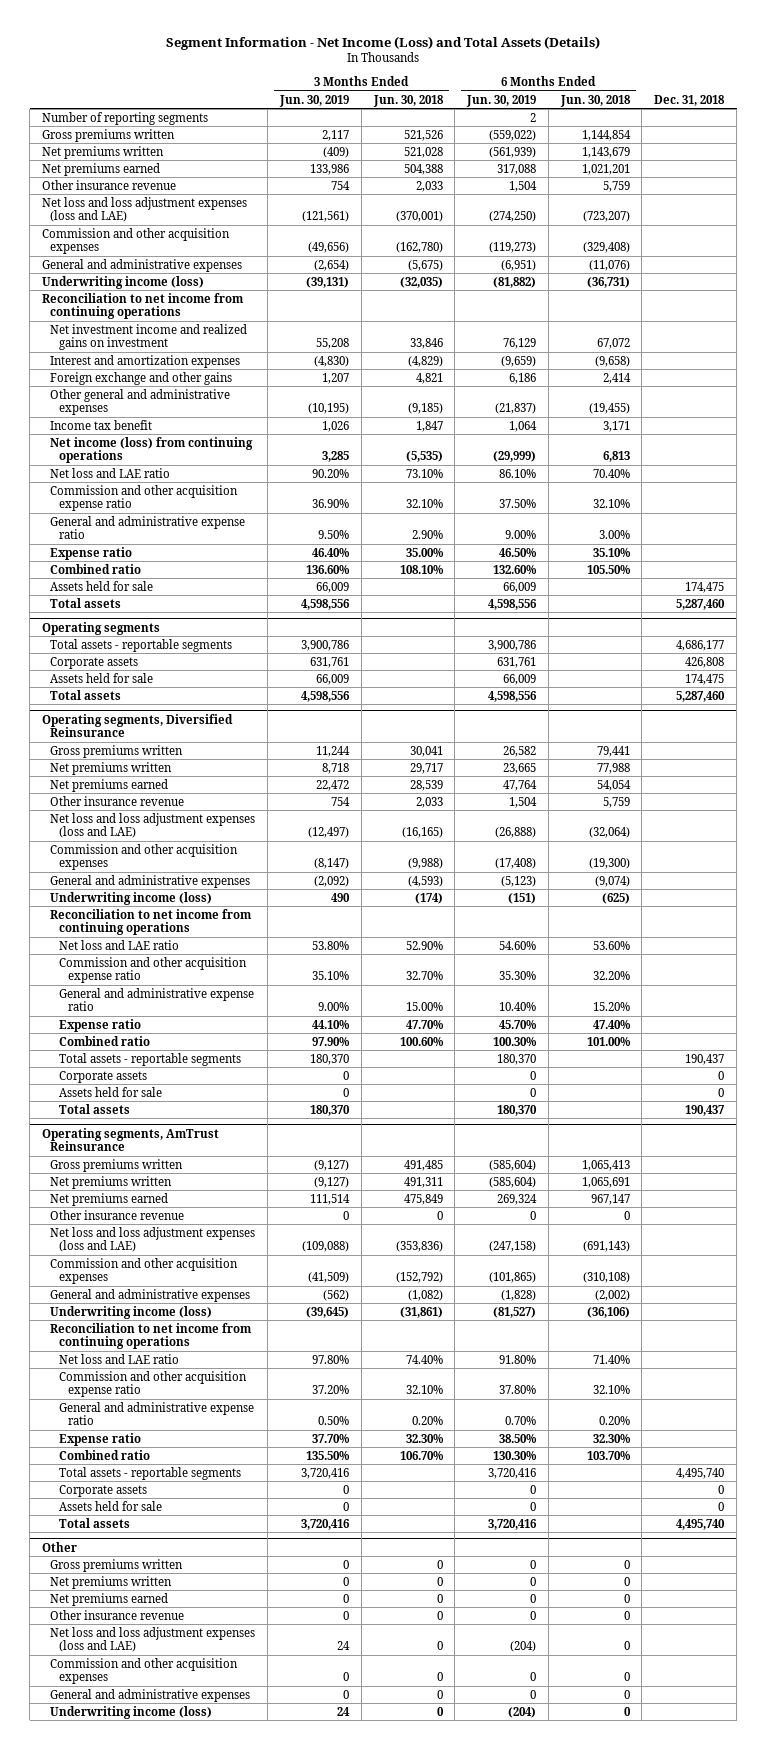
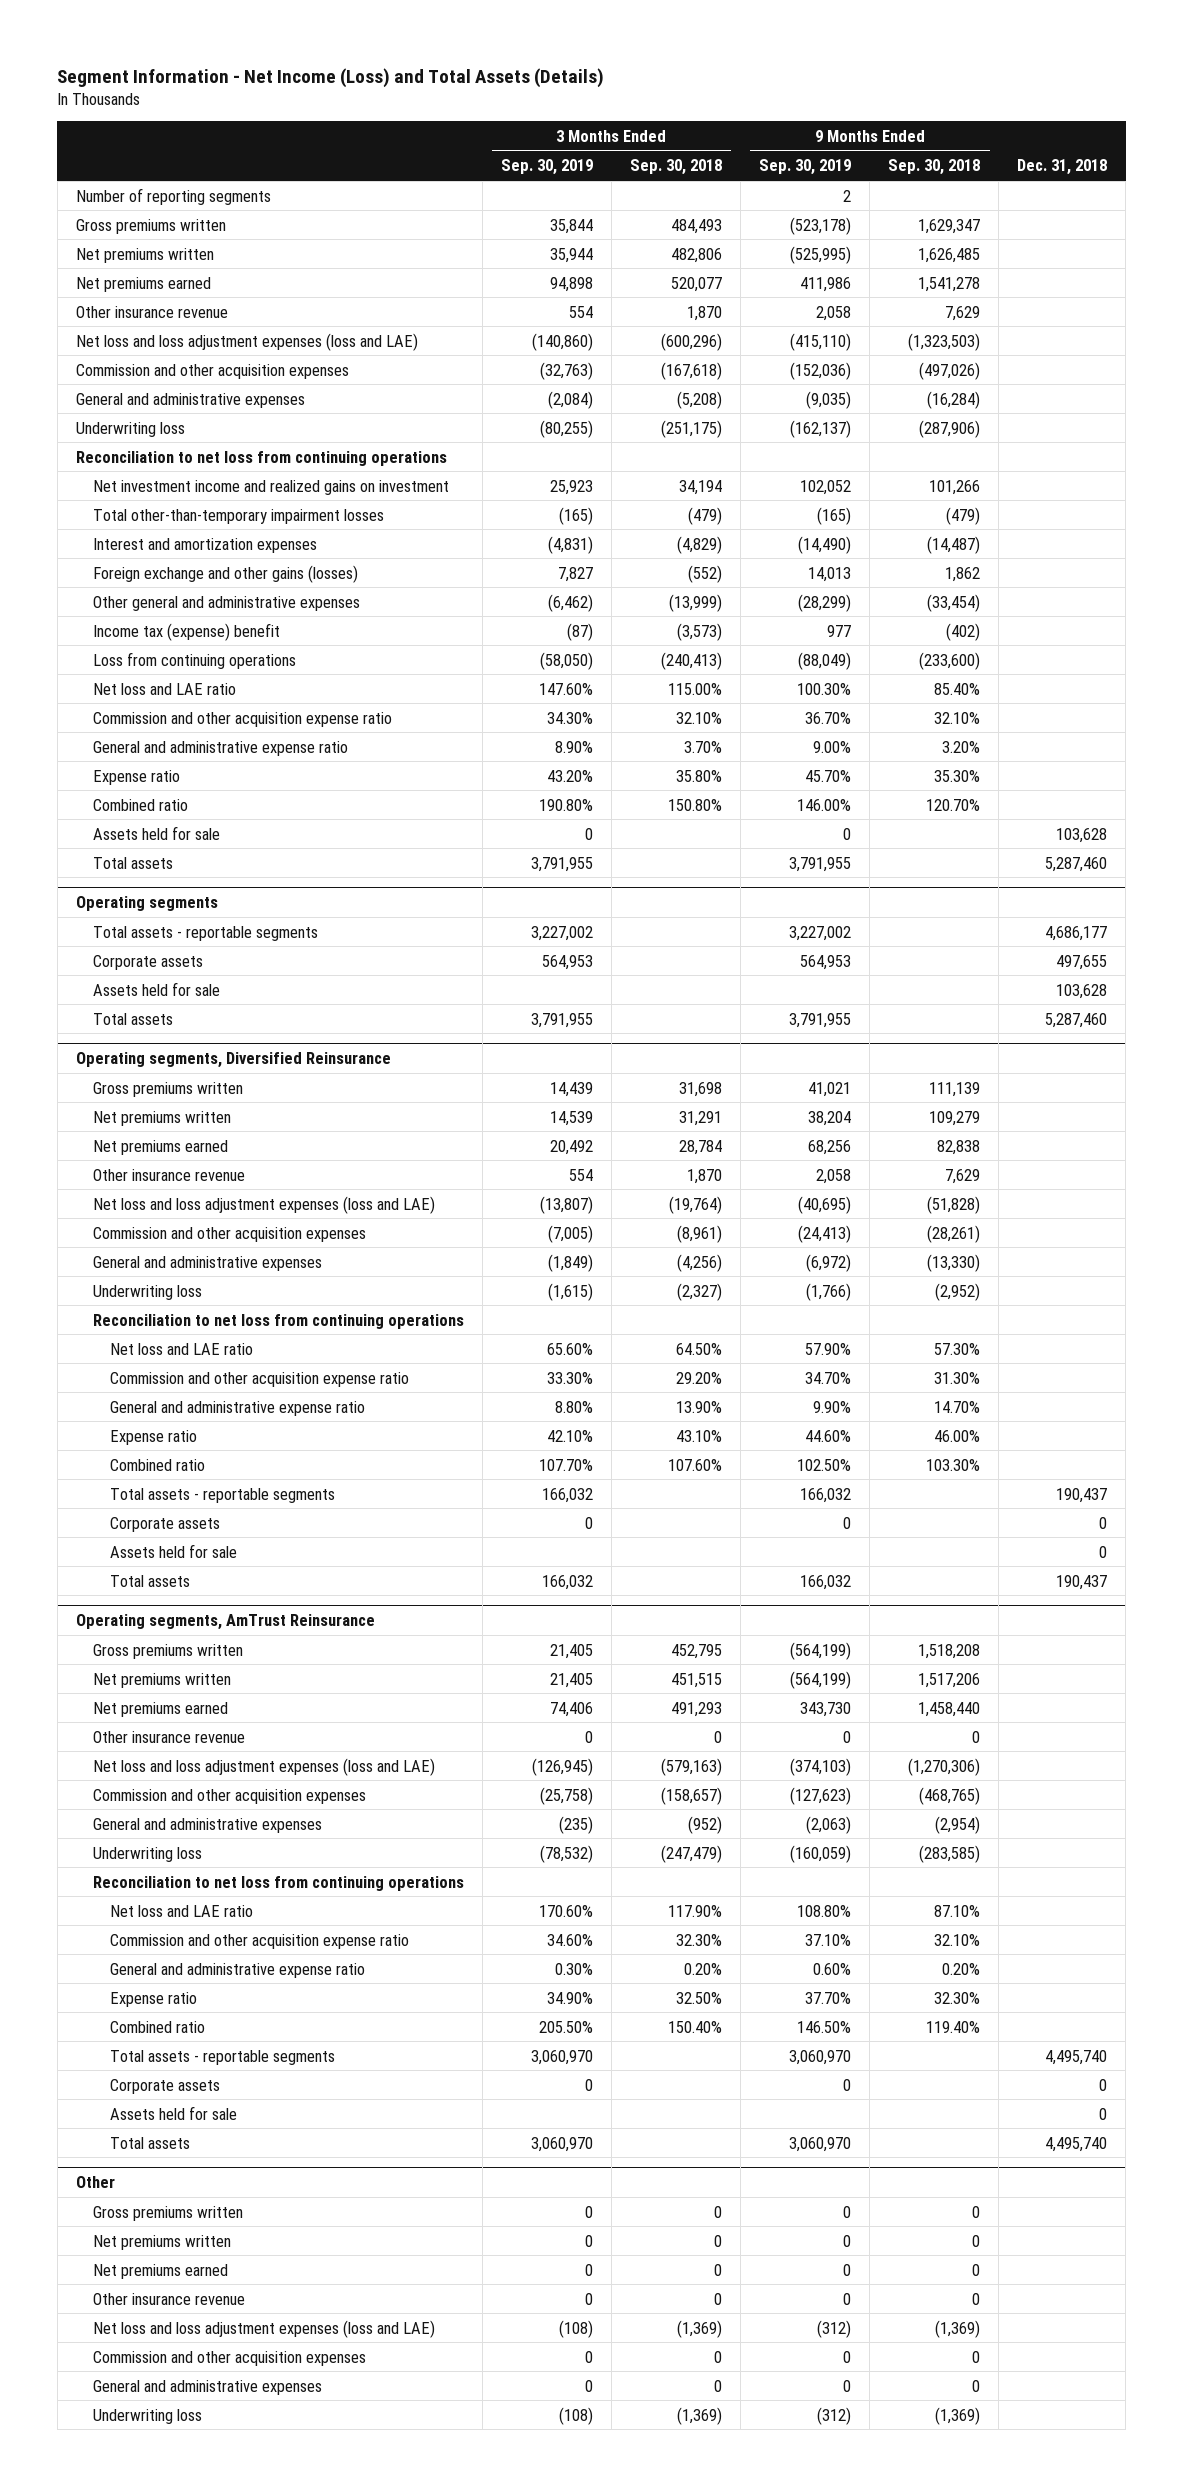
- | 3 Months Ended Jun. 30, 2019 | 3 Months Ended Jun. 30, 2018 | 6 Months Ended Jun. 30, 2019 | 6 Months Ended Jun. 30, 2018 | Dec. 31, 2018
+ | 3 Months Ended Sep. 30, 2019 | 3 Months Ended Sep. 30, 2018 | 9 Months Ended Sep. 30, 2019 | 9 Months Ended Sep. 30, 2018 | Dec. 31, 2018
- Underwriting income (loss) | (39,131) | (32,035) | (81,882) | (36,731) |
- Reconciliation to net income from continuing operations
+ Underwriting loss | (80,255) | (251,175) | (162,137) | (287,906) |
+ Reconciliation to net loss from continuing operations
+ Total other-than-temporary impairment losses | (165) | (479) | (165) | (479) |
- Foreign exchange and other gains | 1,207 | 4,821 | 6,186 | 2,414 |
+ Foreign exchange and other gains (losses) | 7,827 | (552) | 14,013 | 1,862 |
- Income tax benefit | 1,026 | 1,847 | 1,064 | 3,171 |
- Net income (loss) from continuing operations | 3,285 | (5,535) | (29,999) | 6,813 |
+ Income tax (expense) benefit | (87) | (3,573) | 977 | (402) |
+ Loss from continuing operations | (58,050) | (240,413) | (88,049) | (233,600) |
- Assets held for sale | 66,009 | | 66,009 | | 174,475
+ Assets held for sale | 0 | | 0 | | 103,628
@ Operating segments
- Corporate assets | 631,761 | | 631,761 | | 426,808
- Assets held for sale | 66,009 | | 66,009 | | 174,475
+ Corporate assets | 564,953 | | 564,953 | | 497,655
+ Assets held for sale | | | | | 103,628
@ Operating segments, Diversified Reinsurance
- Underwriting income (loss) | 490 | (174) | (151) | (625) |
- Reconciliation to net income from continuing operations
+ Underwriting loss | (1,615) | (2,327) | (1,766) | (2,952) |
+ Reconciliation to net loss from continuing operations
@ Operating segments, AmTrust Reinsurance
- Underwriting income (loss) | (39,645) | (31,861) | (81,527) | (36,106) |
- Reconciliation to net income from continuing operations
+ Underwriting loss | (78,532) | (247,479) | (160,059) | (283,585) |
+ Reconciliation to net loss from continuing operations
@ Other
- Underwriting income (loss) | 24 | 0 | (204) | 0 |
+ Underwriting loss | (108) | (1,369) | (312) | (1,369) |

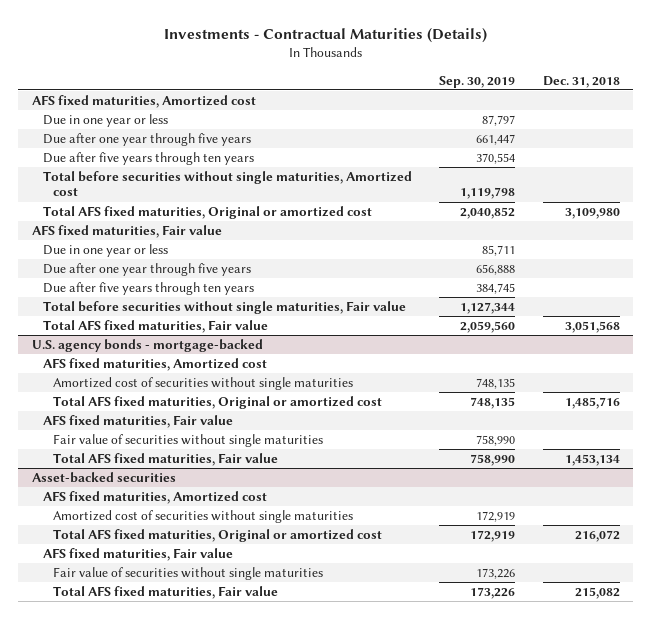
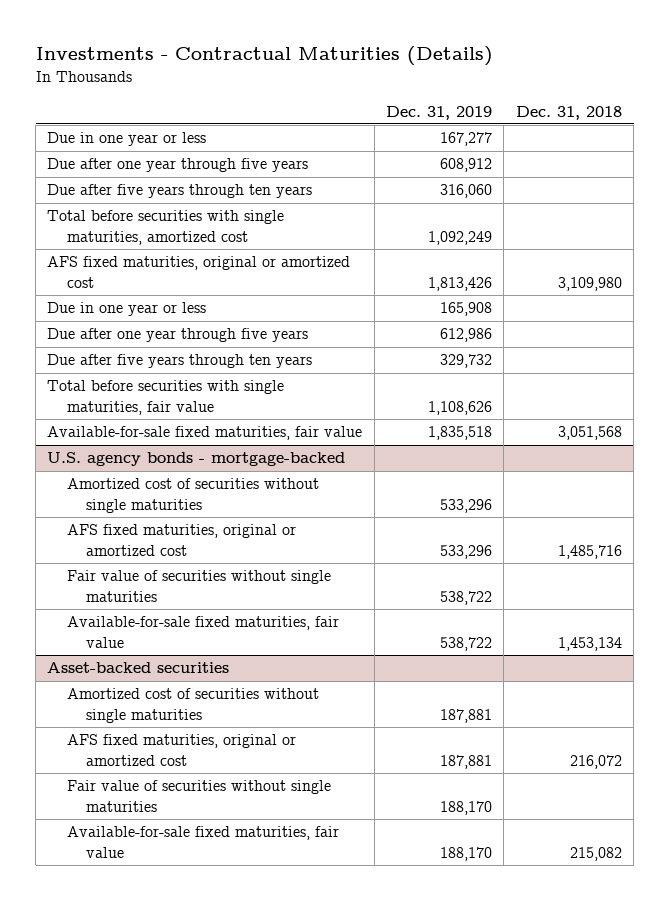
- | Sep. 30, 2019 | Dec. 31, 2018
+ | Dec. 31, 2019 | Dec. 31, 2018
- AFS fixed maturities, Amortized cost
- Total before securities without single maturities, Amortized cost | 1,119,798 |
- Total AFS fixed maturities, Original or amortized cost | 2,040,852 | 3,109,980
- AFS fixed maturities, Fair value
+ Total before securities with single maturities, amortized cost | 1,092,249 |
+ AFS fixed maturities, original or amortized cost | 1,813,426 | 3,109,980
- Total before securities without single maturities, Fair value | 1,127,344 |
- Total AFS fixed maturities, Fair value | 2,059,560 | 3,051,568
+ Total before securities with single maturities, fair value | 1,108,626 |
+ Available-for-sale fixed maturities, fair value | 1,835,518 | 3,051,568
@ U.S. agency bonds - mortgage-backed
- AFS fixed maturities, Amortized cost
- Total AFS fixed maturities, Original or amortized cost | 748,135 | 1,485,716
- AFS fixed maturities, Fair value
+ AFS fixed maturities, original or amortized cost | 533,296 | 1,485,716
- Total AFS fixed maturities, Fair value | 758,990 | 1,453,134
+ Available-for-sale fixed maturities, fair value | 538,722 | 1,453,134
@ Asset-backed securities
- AFS fixed maturities, Amortized cost
- Total AFS fixed maturities, Original or amortized cost | 172,919 | 216,072
- AFS fixed maturities, Fair value
+ AFS fixed maturities, original or amortized cost | 187,881 | 216,072
- Total AFS fixed maturities, Fair value | 173,226 | 215,082
+ Available-for-sale fixed maturities, fair value | 188,170 | 215,082

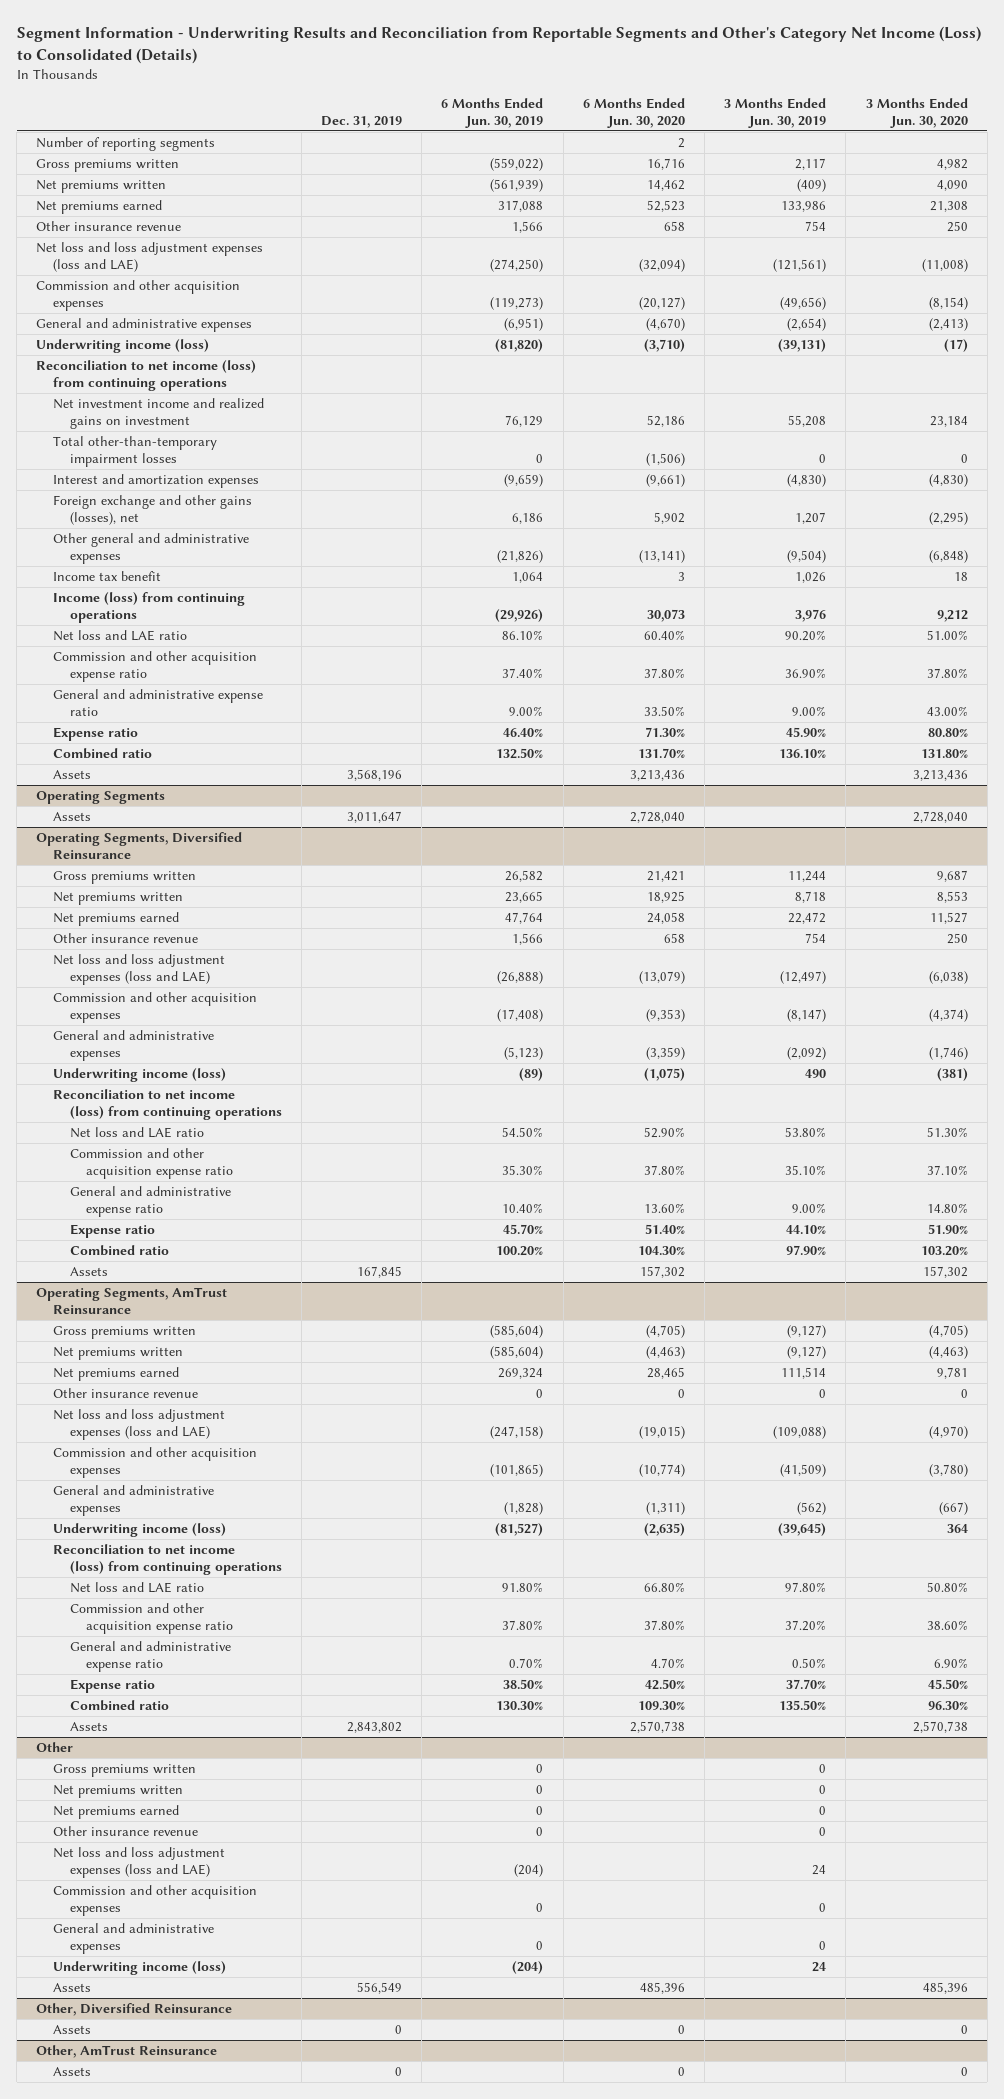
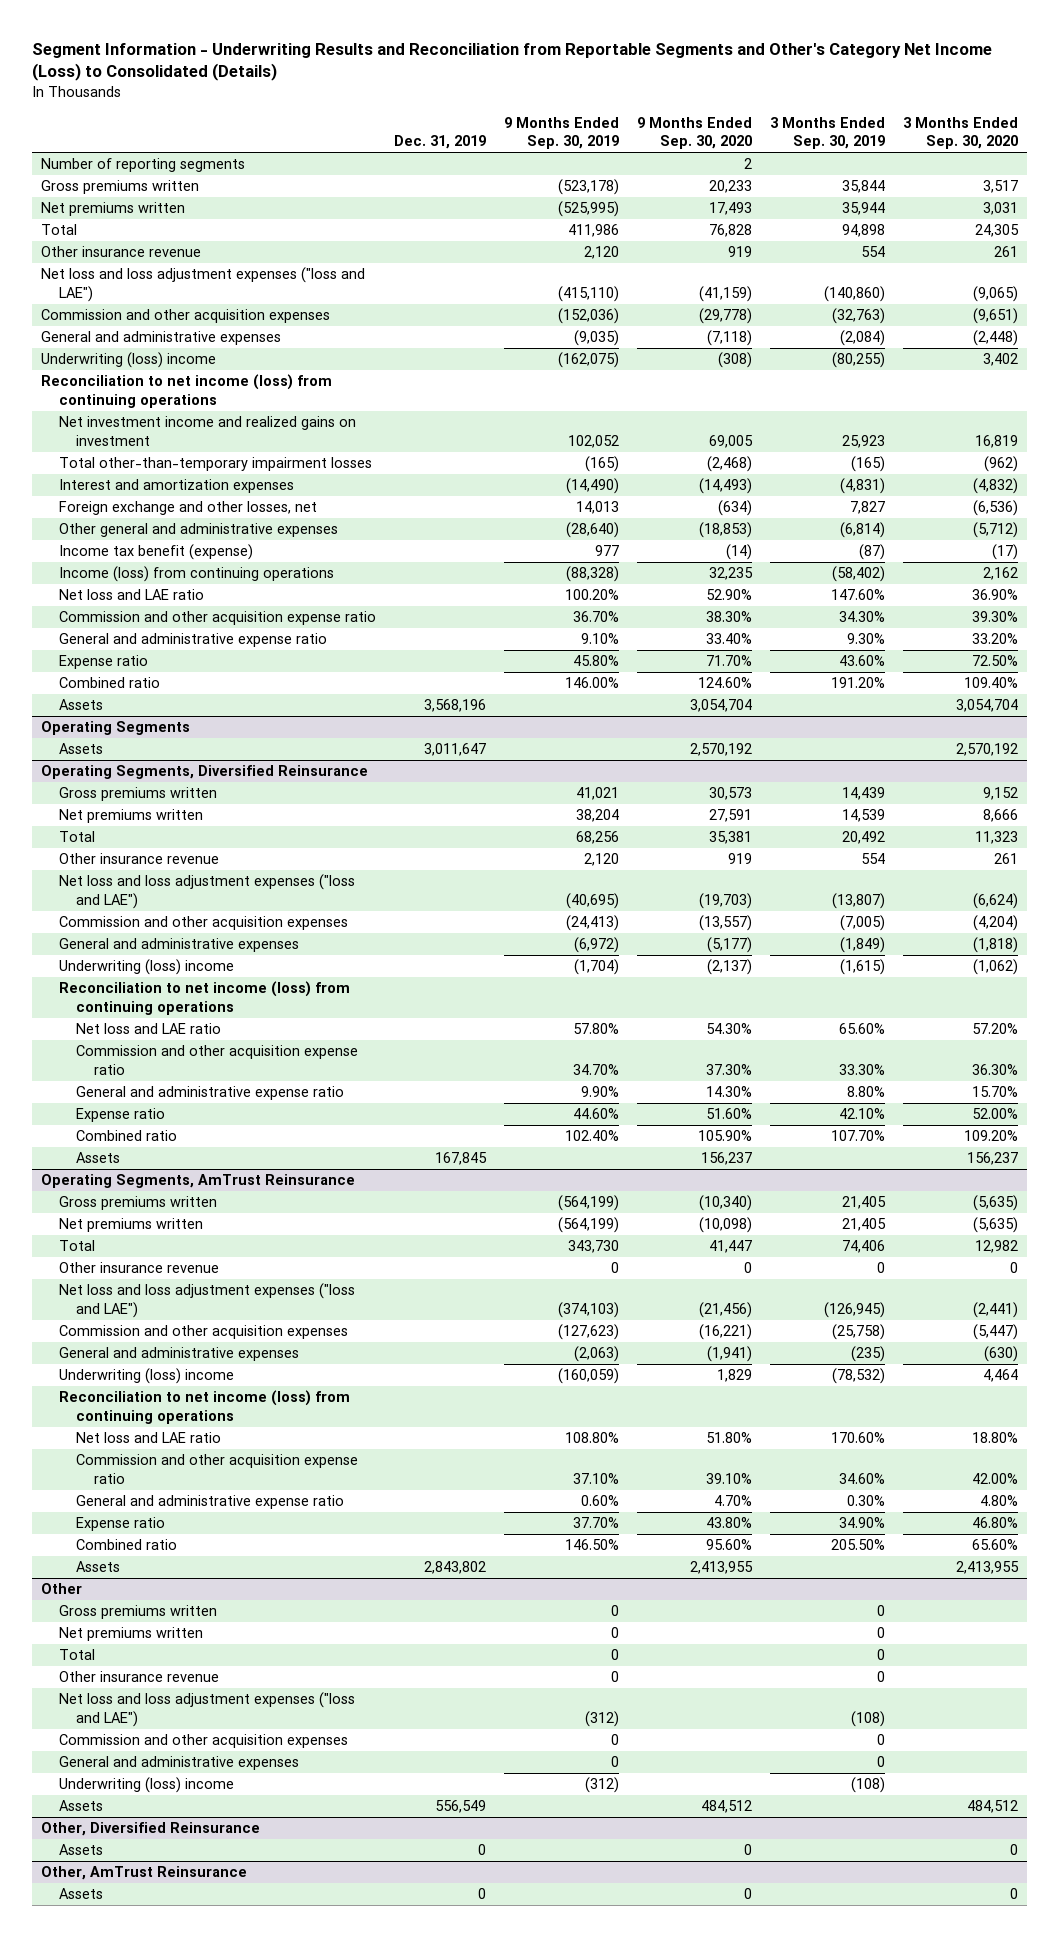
- | Dec. 31, 2019 | 6 Months Ended Jun. 30, 2019 | 6 Months Ended Jun. 30, 2020 | 3 Months Ended Jun. 30, 2019 | 3 Months Ended Jun. 30, 2020
+ | Dec. 31, 2019 | 9 Months Ended Sep. 30, 2019 | 9 Months Ended Sep. 30, 2020 | 3 Months Ended Sep. 30, 2019 | 3 Months Ended Sep. 30, 2020
- Net premiums earned | | 317,088 | 52,523 | 133,986 | 21,308
+ Total | | 411,986 | 76,828 | 94,898 | 24,305
- Net loss and loss adjustment expenses (loss and LAE) | | (274,250) | (32,094) | (121,561) | (11,008)
+ Net loss and loss adjustment expenses ("loss and LAE") | | (415,110) | (41,159) | (140,860) | (9,065)
- Underwriting income (loss) | | (81,820) | (3,710) | (39,131) | (17)
+ Underwriting (loss) income | | (162,075) | (308) | (80,255) | 3,402
- Foreign exchange and other gains (losses), net | | 6,186 | 5,902 | 1,207 | (2,295)
+ Foreign exchange and other losses, net | | 14,013 | (634) | 7,827 | (6,536)
- Income tax benefit | | 1,064 | 3 | 1,026 | 18
+ Income tax benefit (expense) | | 977 | (14) | (87) | (17)
@ Operating Segments, Diversified Reinsurance
- Net premiums earned | | 47,764 | 24,058 | 22,472 | 11,527
+ Total | | 68,256 | 35,381 | 20,492 | 11,323
- Net loss and loss adjustment expenses (loss and LAE) | | (26,888) | (13,079) | (12,497) | (6,038)
+ Net loss and loss adjustment expenses ("loss and LAE") | | (40,695) | (19,703) | (13,807) | (6,624)
- Underwriting income (loss) | | (89) | (1,075) | 490 | (381)
+ Underwriting (loss) income | | (1,704) | (2,137) | (1,615) | (1,062)
@ Operating Segments, AmTrust Reinsurance
- Net premiums earned | | 269,324 | 28,465 | 111,514 | 9,781
+ Total | | 343,730 | 41,447 | 74,406 | 12,982
- Net loss and loss adjustment expenses (loss and LAE) | | (247,158) | (19,015) | (109,088) | (4,970)
+ Net loss and loss adjustment expenses ("loss and LAE") | | (374,103) | (21,456) | (126,945) | (2,441)
- Underwriting income (loss) | | (81,527) | (2,635) | (39,645) | 364
+ Underwriting (loss) income | | (160,059) | 1,829 | (78,532) | 4,464
@ Other
- Net premiums earned | | 0 | | 0 |
+ Total | | 0 | | 0 |
- Net loss and loss adjustment expenses (loss and LAE) | | (204) | | 24 |
+ Net loss and loss adjustment expenses ("loss and LAE") | | (312) | | (108) |
- Underwriting income (loss) | | (204) | | 24 |
+ Underwriting (loss) income | | (312) | | (108) |

